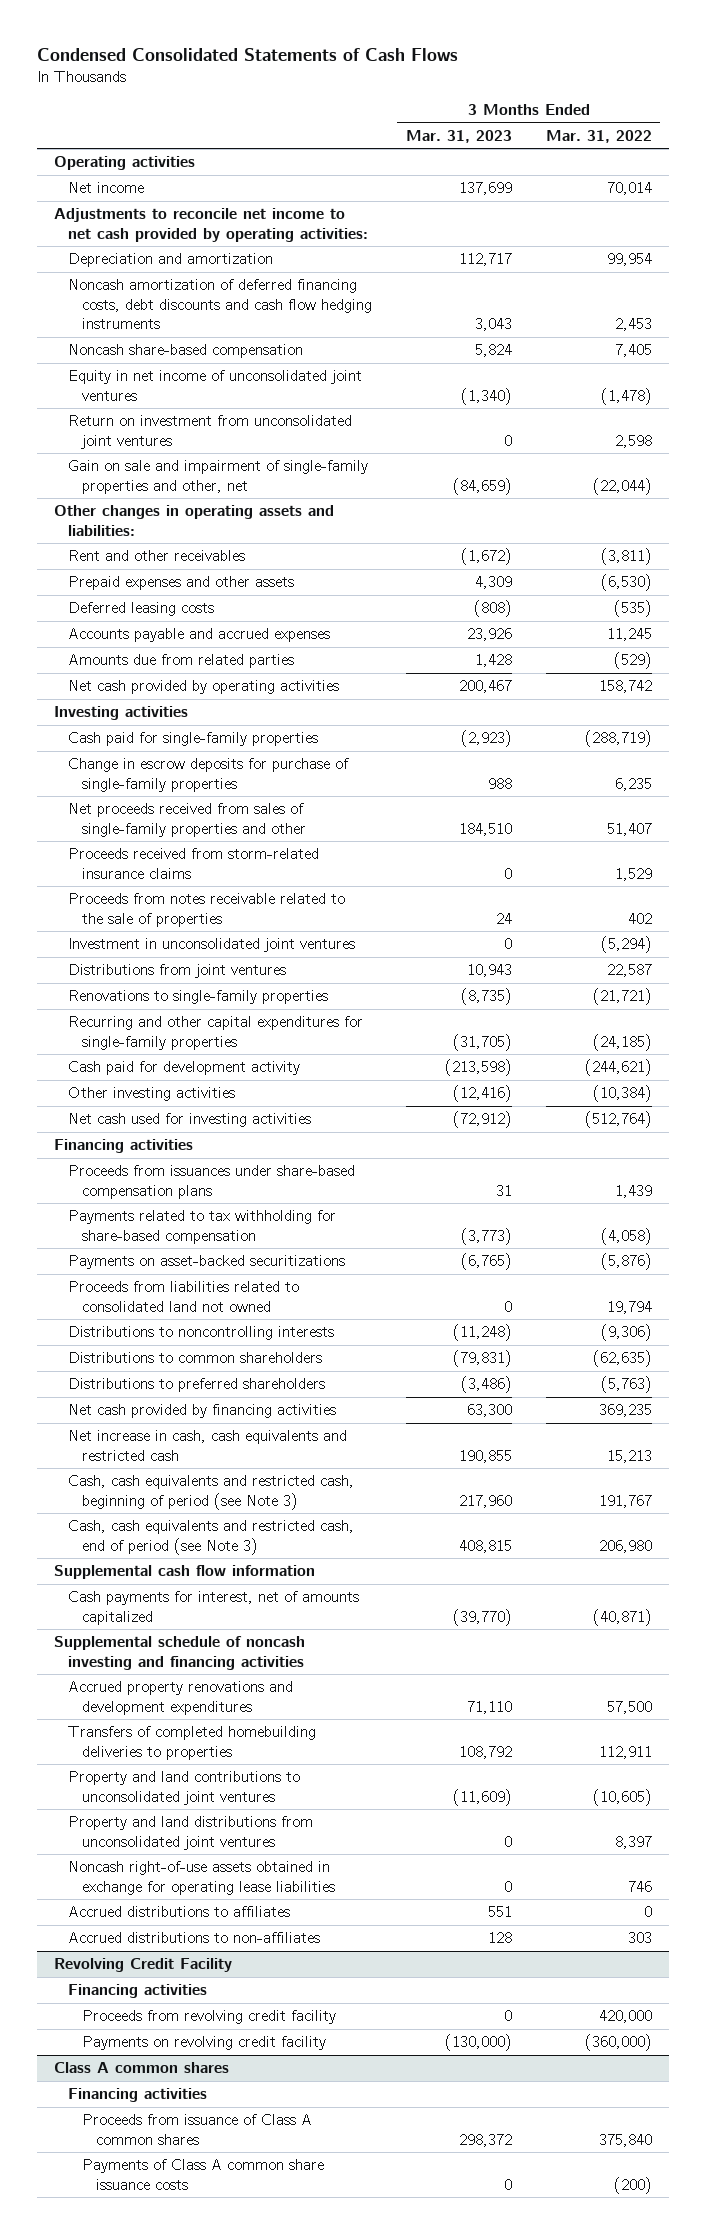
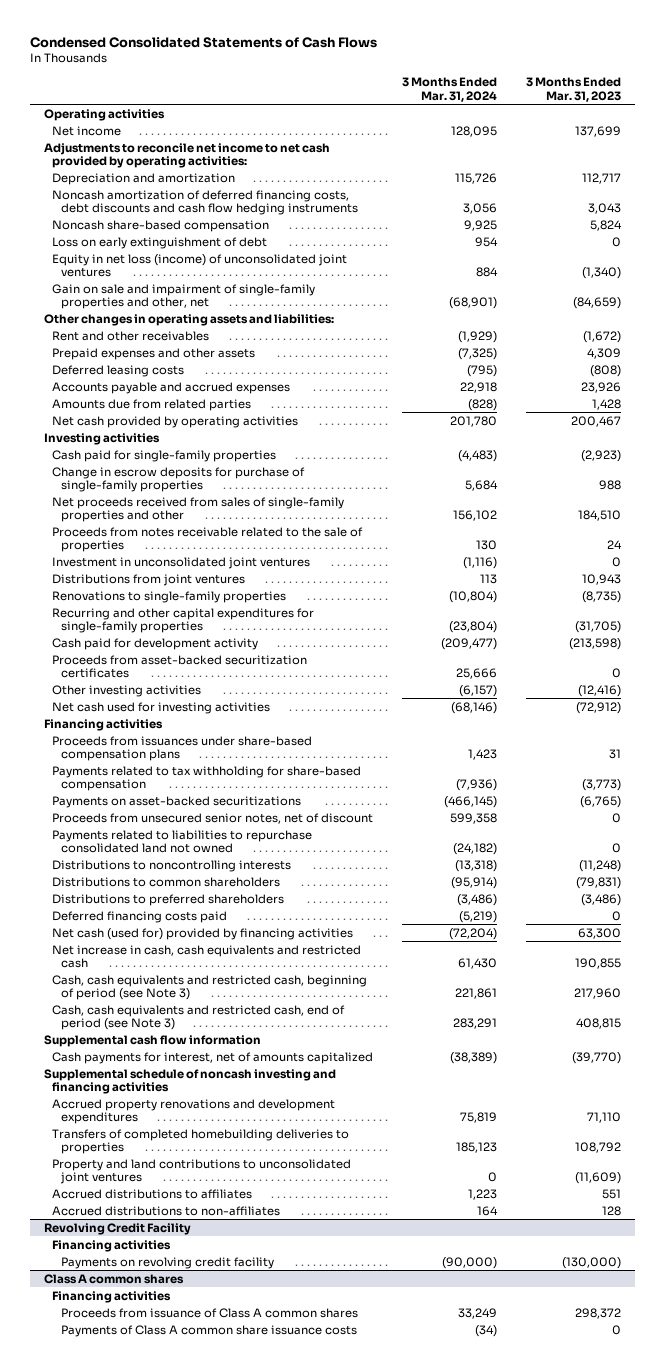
- | 3 Months Ended Mar. 31, 2023 | 3 Months Ended Mar. 31, 2022
+ | 3 Months Ended Mar. 31, 2024 | 3 Months Ended Mar. 31, 2023
- Equity in net income of unconsolidated joint ventures | (1,340) | (1,478)
- Return on investment from unconsolidated joint ventures | 0 | 2,598
+ Loss on early extinguishment of debt | 954 | 0
+ Equity in net loss (income) of unconsolidated joint ventures | 884 | (1,340)
- Proceeds received from storm-related insurance claims | 0 | 1,529
+ Proceeds from asset-backed securitization certificates | 25,666 | 0
- Proceeds from liabilities related to consolidated land not owned | 0 | 19,794
+ Proceeds from unsecured senior notes, net of discount | 599,358 | 0
+ Payments related to liabilities to repurchase consolidated land not owned | (24,182) | 0
- Net cash provided by financing activities | 63,300 | 369,235
+ Deferred financing costs paid | (5,219) | 0
+ Net cash (used for) provided by financing activities | (72,204) | 63,300
- Property and land distributions from unconsolidated joint ventures | 0 | 8,397
- Noncash right-of-use assets obtained in exchange for operating lease liabilities | 0 | 746
@ Revolving Credit Facility
- Proceeds from revolving credit facility | 0 | 420,000

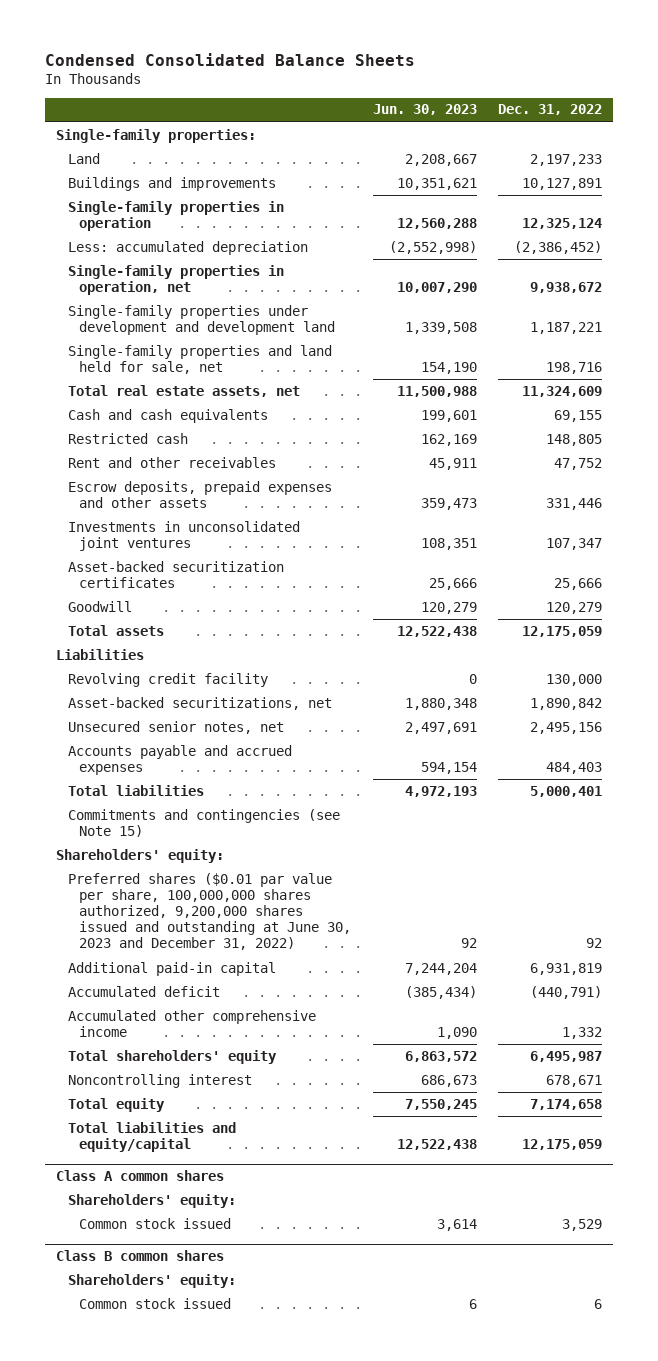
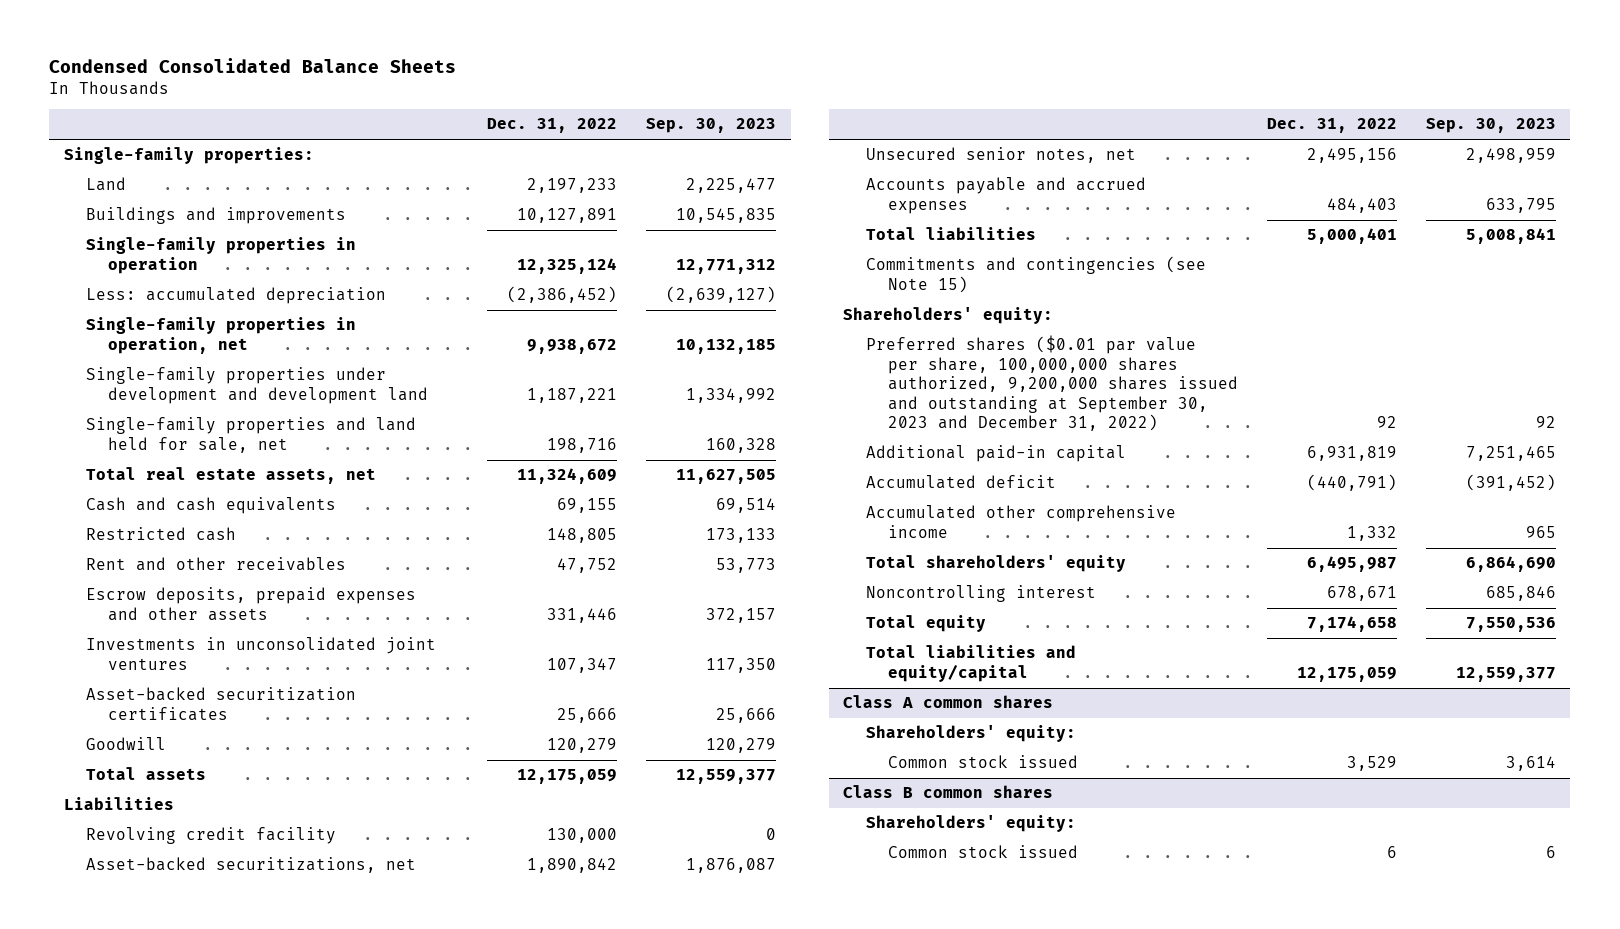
- | Jun. 30, 2023 | Dec. 31, 2022
+ | Dec. 31, 2022 | Sep. 30, 2023
- Preferred shares ($0.01 par value per share, 100,000,000 shares authorized, 9,200,000 shares issued and outstanding at June 30, 2023 and December 31, 2022) | 92 | 92
+ Preferred shares ($0.01 par value per share, 100,000,000 shares authorized, 9,200,000 shares issued and outstanding at September 30, 2023 and December 31, 2022) | 92 | 92

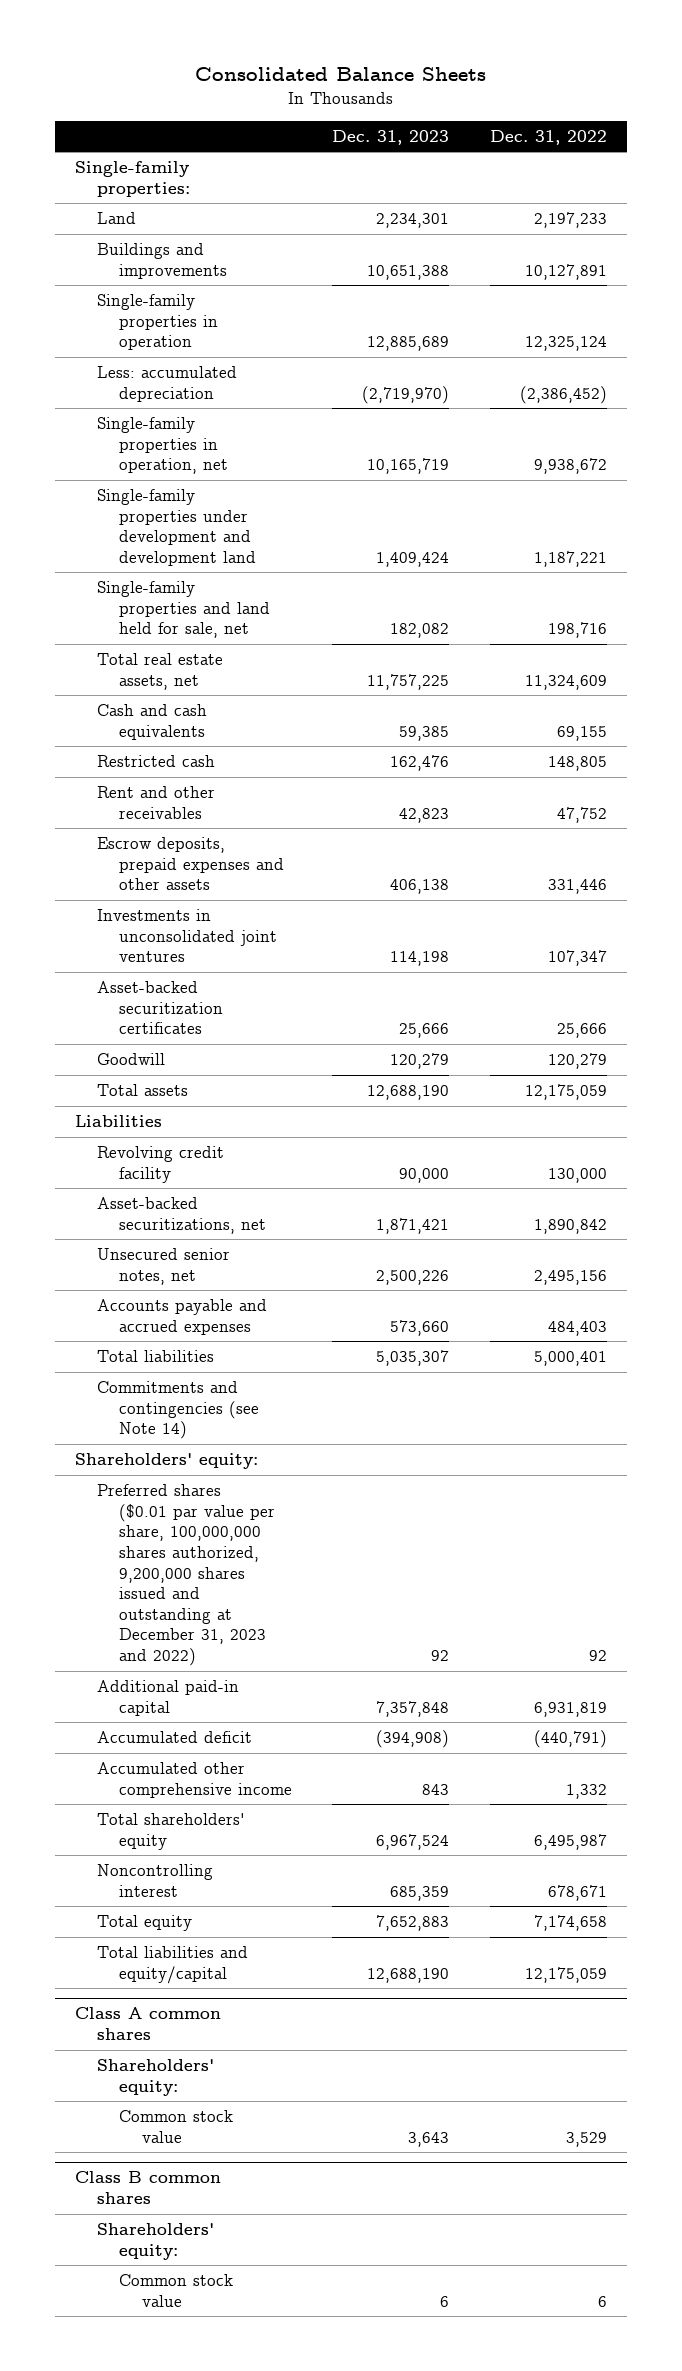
- Condensed Consolidated Balance Sheets
+ Consolidated Balance Sheets
- | Dec. 31, 2022 | Sep. 30, 2023
+ | Dec. 31, 2023 | Dec. 31, 2022
- Commitments and contingencies (see Note 15)
+ Commitments and contingencies (see Note 14)
- Preferred shares ($0.01 par value per share, 100,000,000 shares authorized, 9,200,000 shares issued and outstanding at September 30, 2023 and December 31, 2022) | 92 | 92
+ Preferred shares ($0.01 par value per share, 100,000,000 shares authorized, 9,200,000 shares issued and outstanding at December 31, 2023 and 2022) | 92 | 92
@ Class A common shares
- Common stock issued | 3,529 | 3,614
+ Common stock value | 3,643 | 3,529
@ Class B common shares
- Common stock issued | 6 | 6
+ Common stock value | 6 | 6

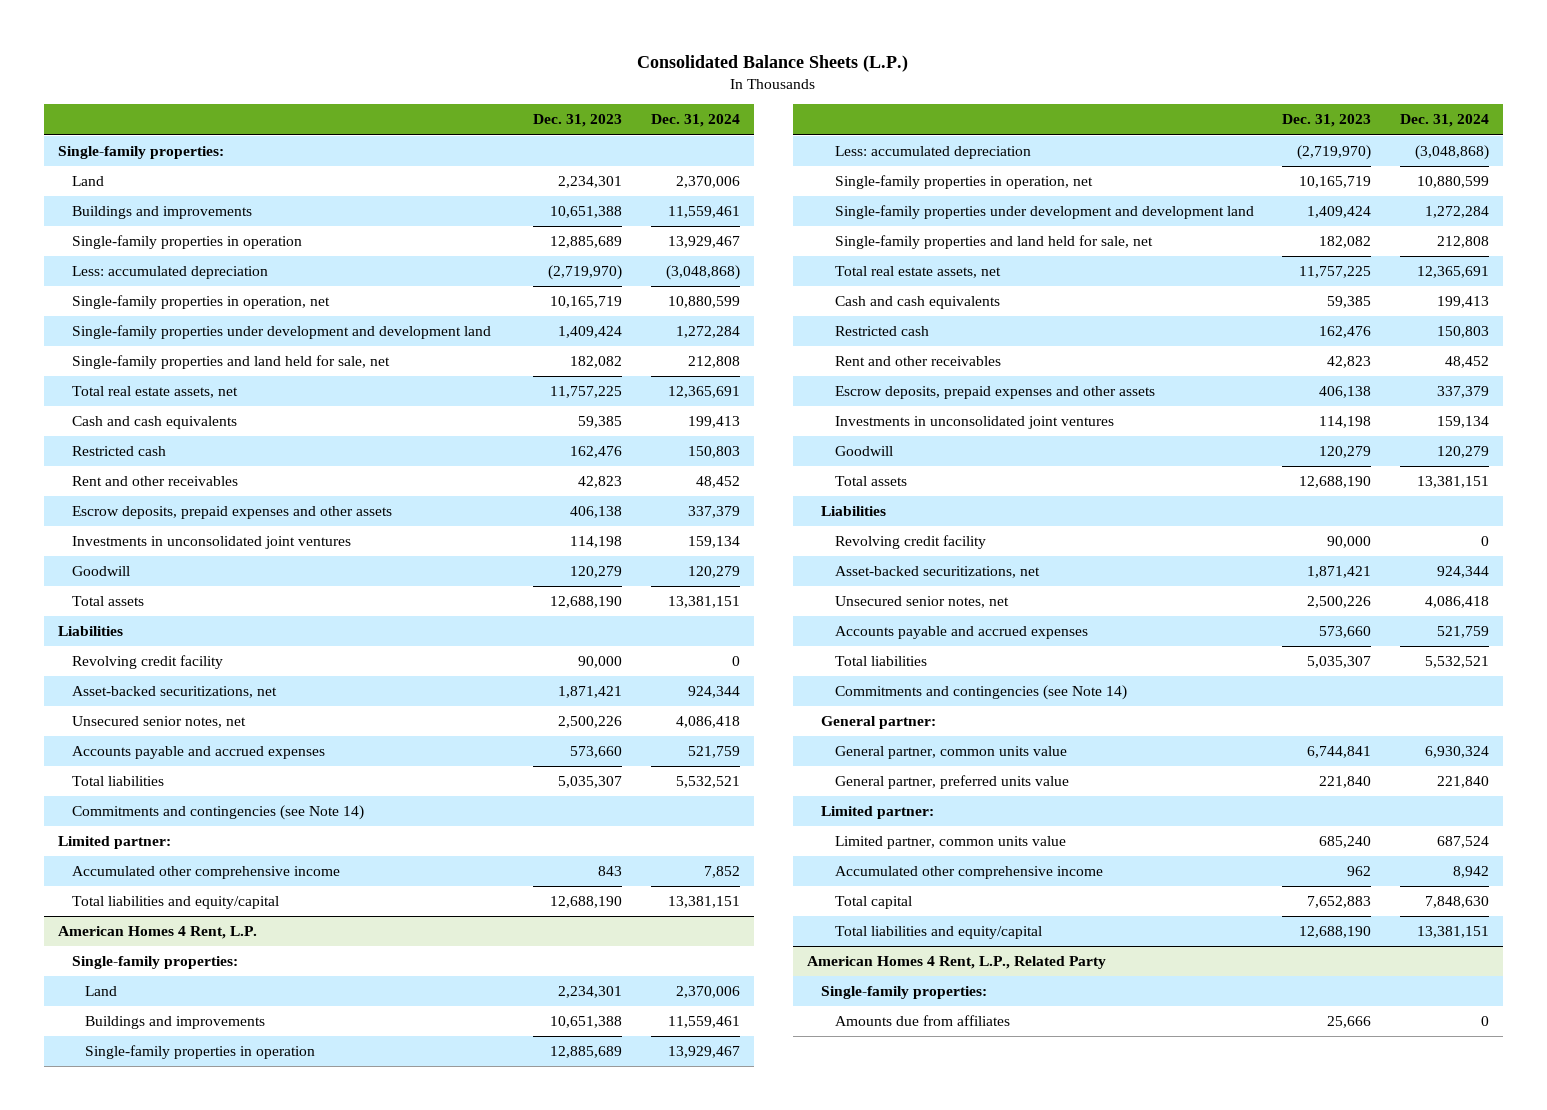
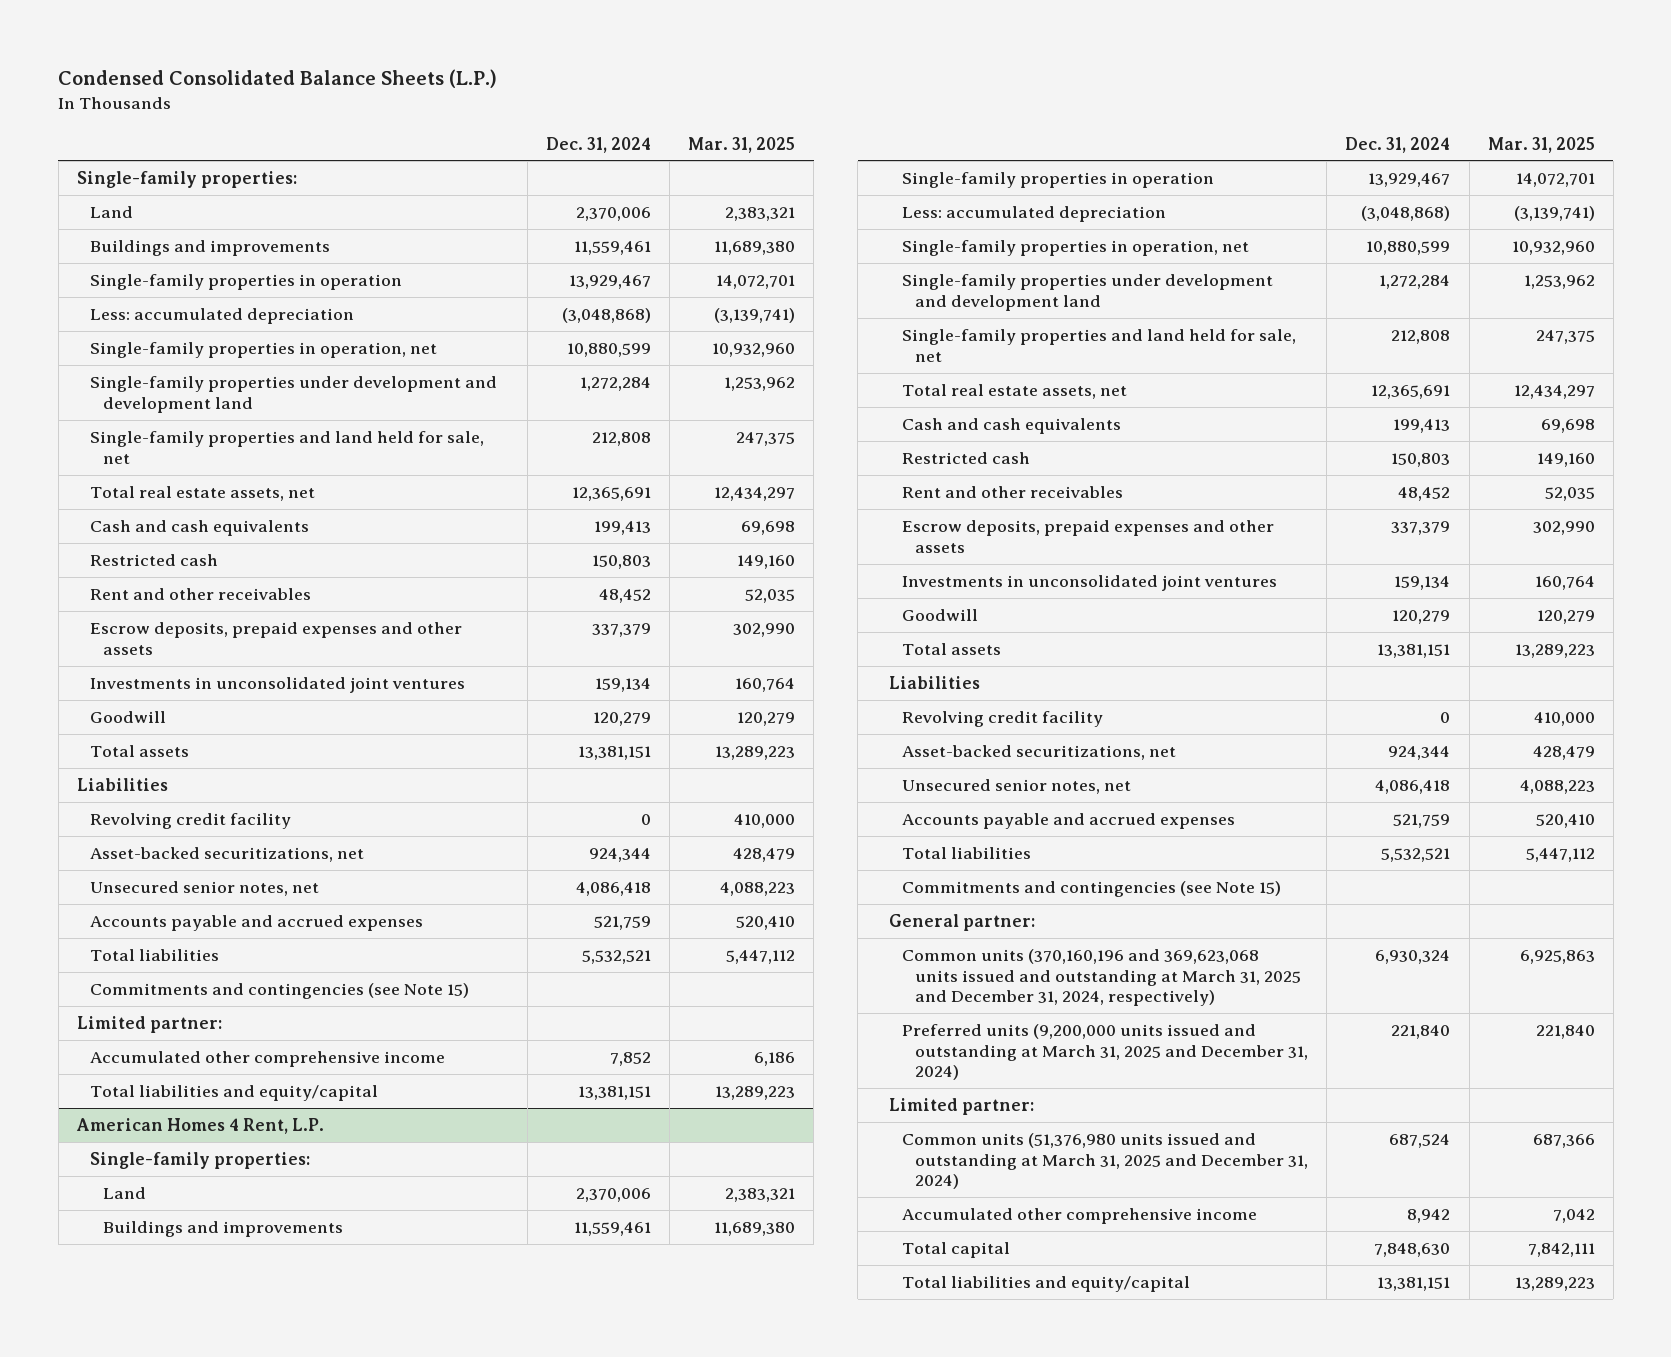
- Consolidated Balance Sheets (L.P.)
+ Condensed Consolidated Balance Sheets (L.P.)
- | Dec. 31, 2023 | Dec. 31, 2024
+ | Dec. 31, 2024 | Mar. 31, 2025
- Commitments and contingencies (see Note 14)
+ Commitments and contingencies (see Note 15)
@ American Homes 4 Rent, L.P.
- Commitments and contingencies (see Note 14)
+ Commitments and contingencies (see Note 15)
- General partner, common units value | 6,744,841 | 6,930,324
- General partner, preferred units value | 221,840 | 221,840
+ Common units (370,160,196 and 369,623,068 units issued and outstanding at March 31, 2025 and December 31, 2024, respectively) | 6,930,324 | 6,925,863
+ Preferred units (9,200,000 units issued and outstanding at March 31, 2025 and December 31, 2024) | 221,840 | 221,840
- Limited partner, common units value | 685,240 | 687,524
+ Common units (51,376,980 units issued and outstanding at March 31, 2025 and December 31, 2024) | 687,524 | 687,366
- American Homes 4 Rent, L.P., Related Party
- Single-family properties:
- Amounts due from affiliates | 25,666 | 0

